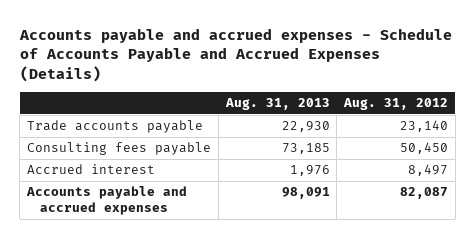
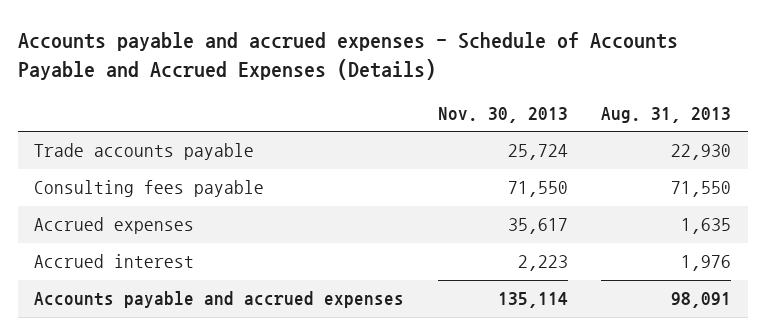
- | Aug. 31, 2013 | Aug. 31, 2012
+ | Nov. 30, 2013 | Aug. 31, 2013
- Consulting fees payable | 73,185 | 50,450
+ Consulting fees payable | 71,550 | 71,550
+ Accrued expenses | 35,617 | 1,635

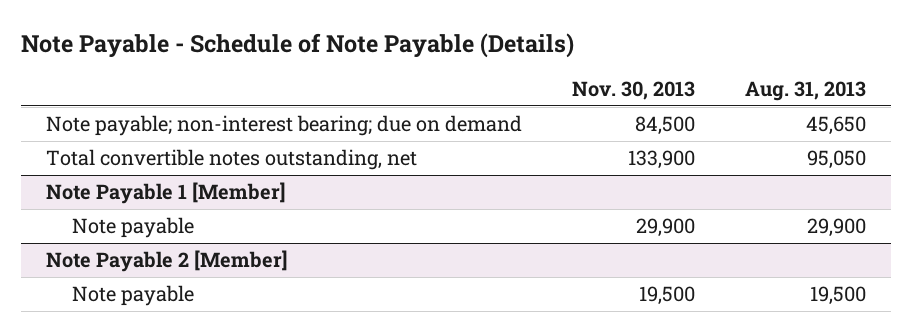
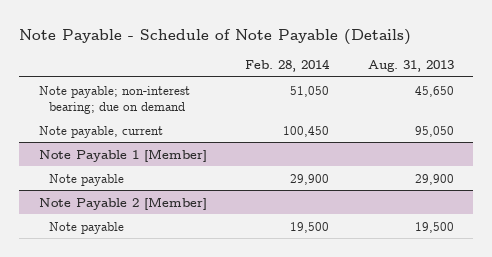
- | Nov. 30, 2013 | Aug. 31, 2013
+ | Feb. 28, 2014 | Aug. 31, 2013
- Total convertible notes outstanding, net | 133,900 | 95,050
+ Note payable, current | 100,450 | 95,050

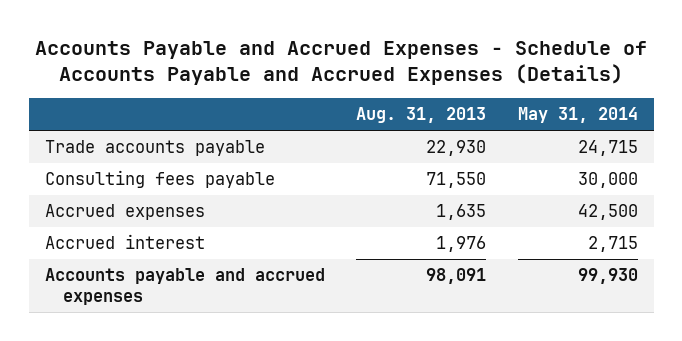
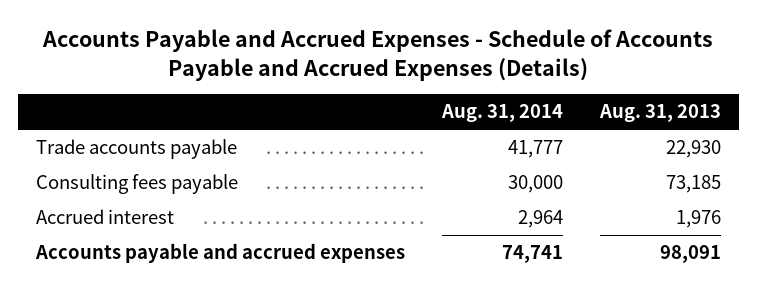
- | Aug. 31, 2013 | May 31, 2014
+ | Aug. 31, 2014 | Aug. 31, 2013
- Consulting fees payable | 71,550 | 30,000
- Accrued expenses | 1,635 | 42,500
+ Consulting fees payable | 30,000 | 73,185

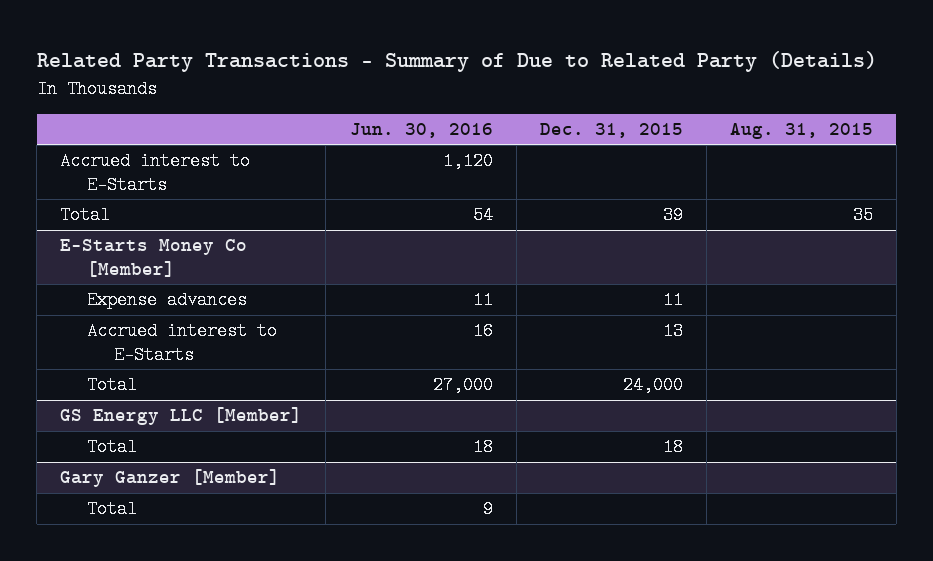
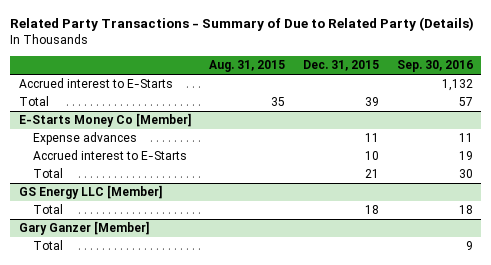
- | Jun. 30, 2016 | Dec. 31, 2015 | Aug. 31, 2015
+ | Aug. 31, 2015 | Dec. 31, 2015 | Sep. 30, 2016
@ E-Starts Money Co [Member]
- Accrued interest to E-Starts | 16 | 13 |
- Total | 27,000 | 24,000 |
+ Accrued interest to E-Starts | | 10 | 19
+ Total | | 21 | 30

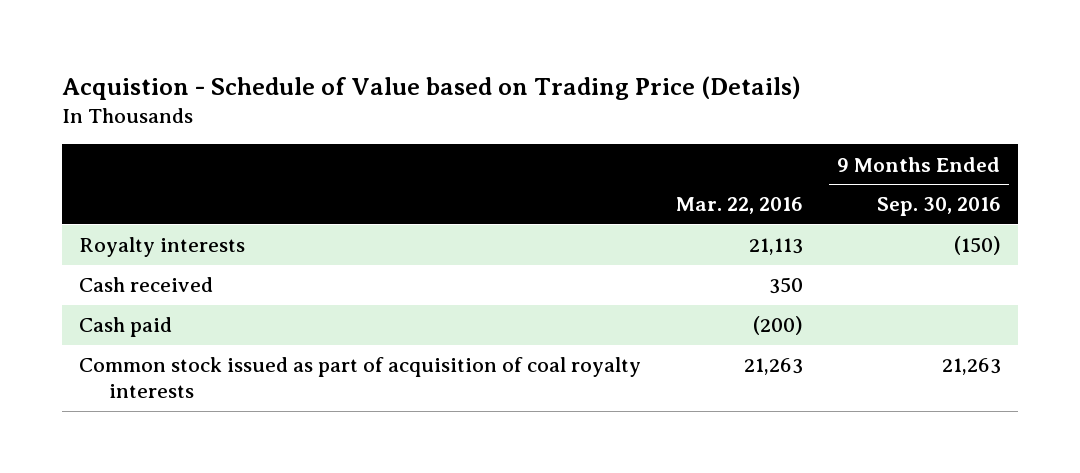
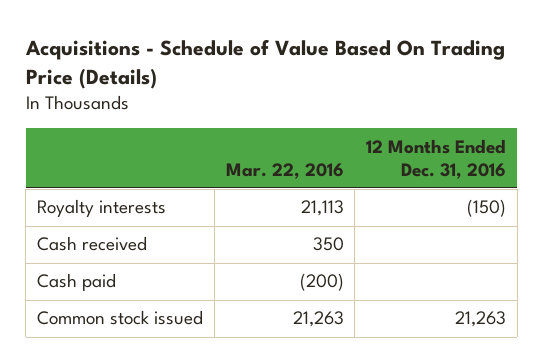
- Acquistion - Schedule of Value based on Trading Price (Details)
+ Acquisitions - Schedule of Value Based On Trading Price (Details)
- | Mar. 22, 2016 | 9 Months Ended Sep. 30, 2016
+ | Mar. 22, 2016 | 12 Months Ended Dec. 31, 2016
- Common stock issued as part of acquisition of coal royalty interests | 21,263 | 21,263
+ Common stock issued | 21,263 | 21,263

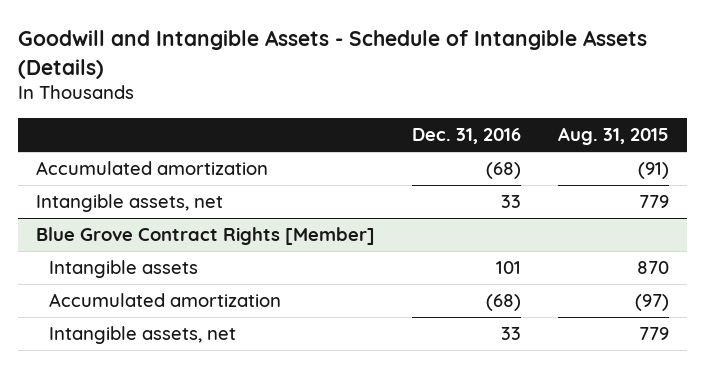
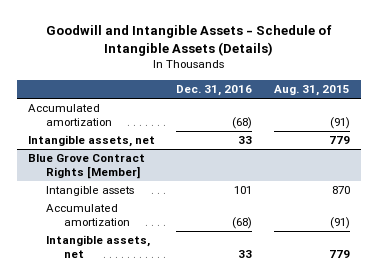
@ Blue Grove Contract Rights [Member]
- Accumulated amortization | (68) | (97)
+ Accumulated amortization | (68) | (91)

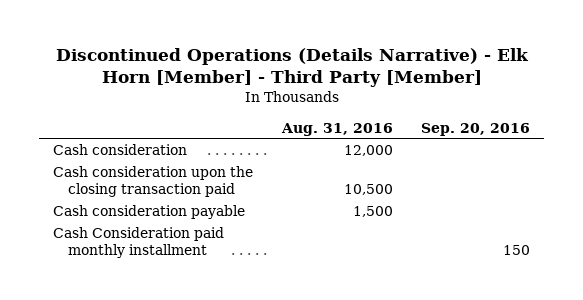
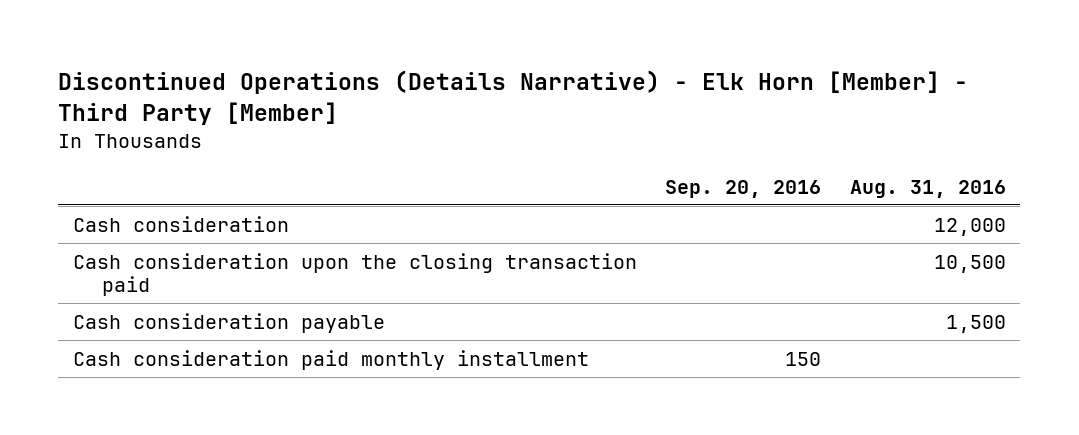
- | Aug. 31, 2016 | Sep. 20, 2016
+ | Sep. 20, 2016 | Aug. 31, 2016
- Cash Consideration paid monthly installment | | 150
+ Cash consideration paid monthly installment | 150 |

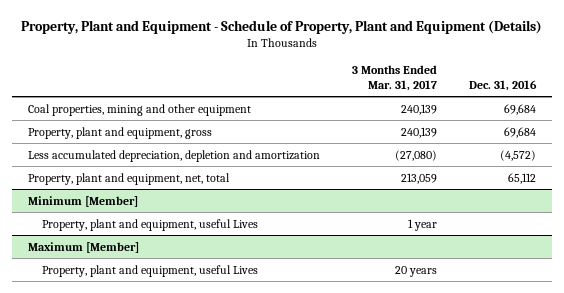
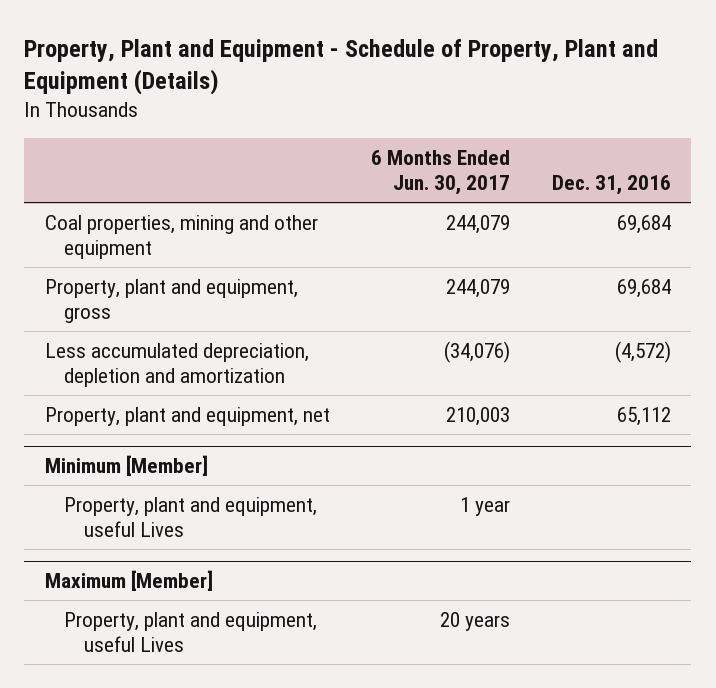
- | 3 Months Ended Mar. 31, 2017 | Dec. 31, 2016
+ | 6 Months Ended Jun. 30, 2017 | Dec. 31, 2016
- Property, plant and equipment, net, total | 213,059 | 65,112
+ Property, plant and equipment, net | 210,003 | 65,112

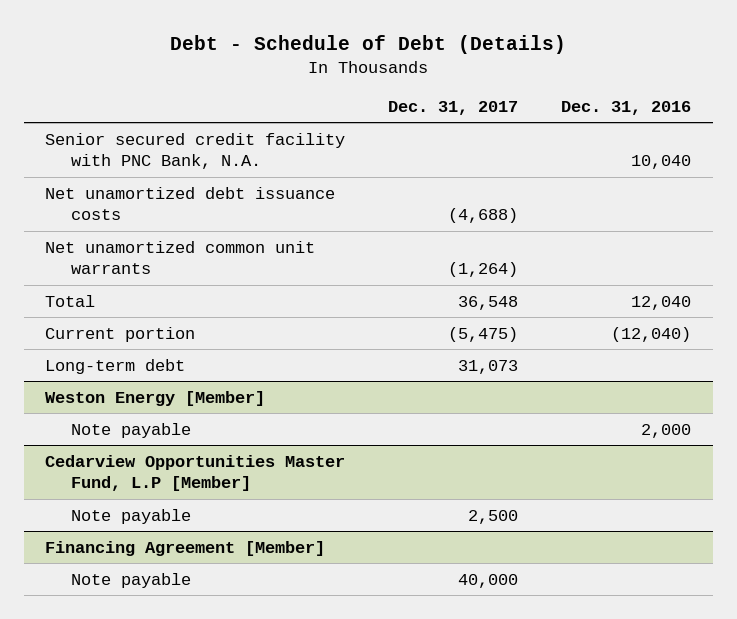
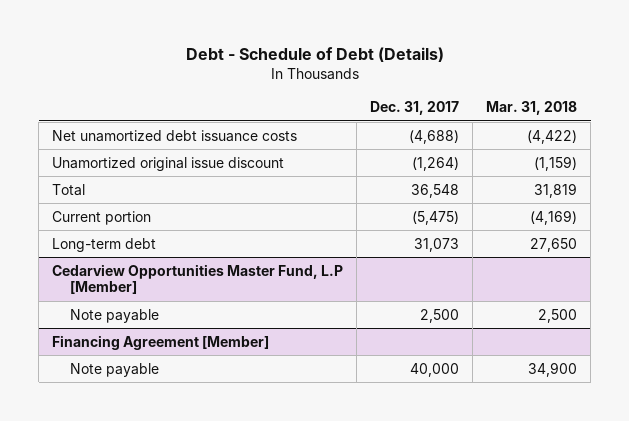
- | Dec. 31, 2017 | Dec. 31, 2016
+ | Dec. 31, 2017 | Mar. 31, 2018
- Senior secured credit facility with PNC Bank, N.A. | | 10,040
- Net unamortized common unit warrants | (1,264) |
+ Unamortized original issue discount | (1,264) | (1,159)
- Weston Energy [Member]
- Note payable | | 2,000

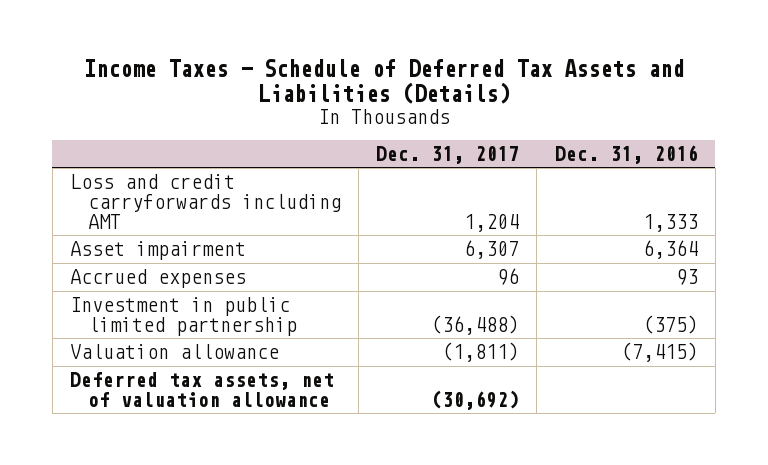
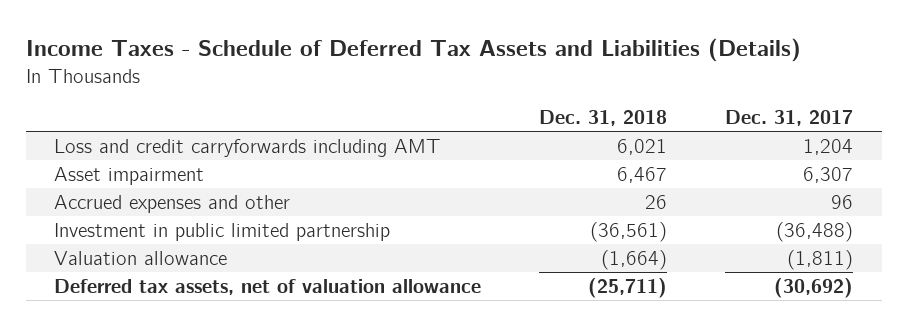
- | Dec. 31, 2017 | Dec. 31, 2016
+ | Dec. 31, 2018 | Dec. 31, 2017
- Accrued expenses | 96 | 93
+ Accrued expenses and other | 26 | 96

